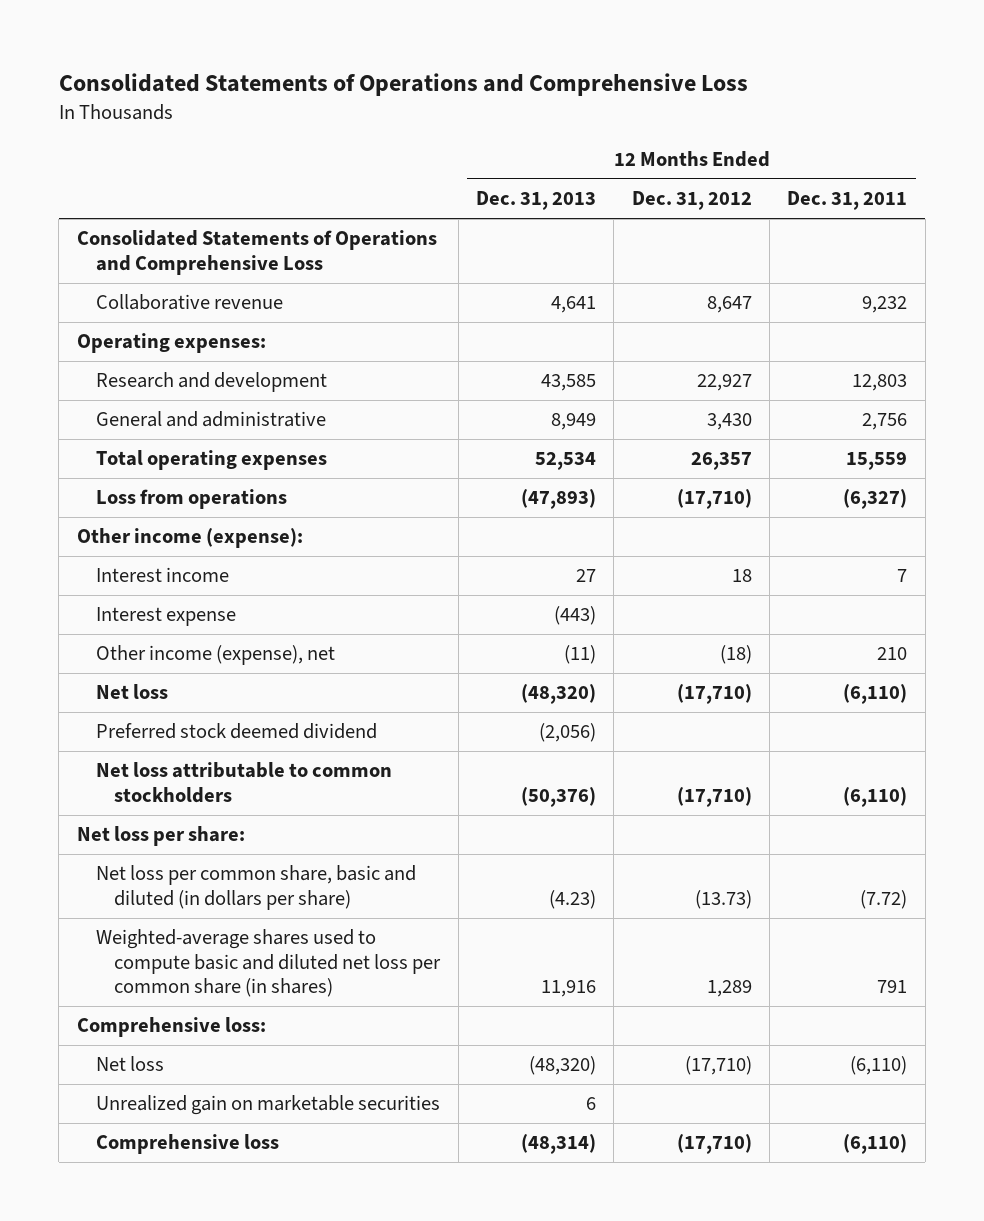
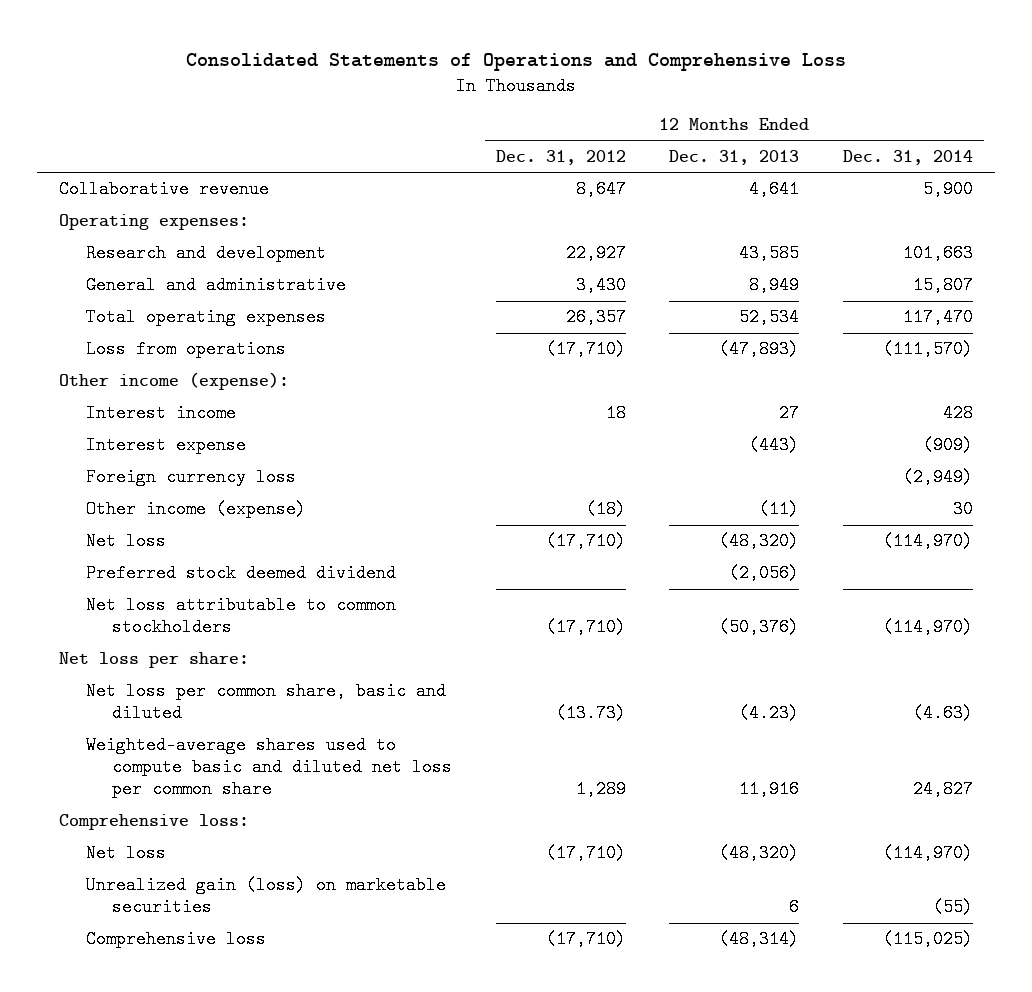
- | 12 Months Ended Dec. 31, 2013 | 12 Months Ended Dec. 31, 2012 | 12 Months Ended Dec. 31, 2011
+ | 12 Months Ended Dec. 31, 2012 | 12 Months Ended Dec. 31, 2013 | 12 Months Ended Dec. 31, 2014
- Consolidated Statements of Operations and Comprehensive Loss
- Other income (expense), net | (11) | (18) | 210
+ Foreign currency loss | | | (2,949)
+ Other income (expense) | (18) | (11) | 30
- Net loss per common share, basic and diluted (in dollars per share) | (4.23) | (13.73) | (7.72)
- Weighted-average shares used to compute basic and diluted net loss per common share (in shares) | 11,916 | 1,289 | 791
+ Net loss per common share, basic and diluted | (13.73) | (4.23) | (4.63)
+ Weighted-average shares used to compute basic and diluted net loss per common share | 1,289 | 11,916 | 24,827
- Unrealized gain on marketable securities | 6 | |
+ Unrealized gain (loss) on marketable securities | | 6 | (55)

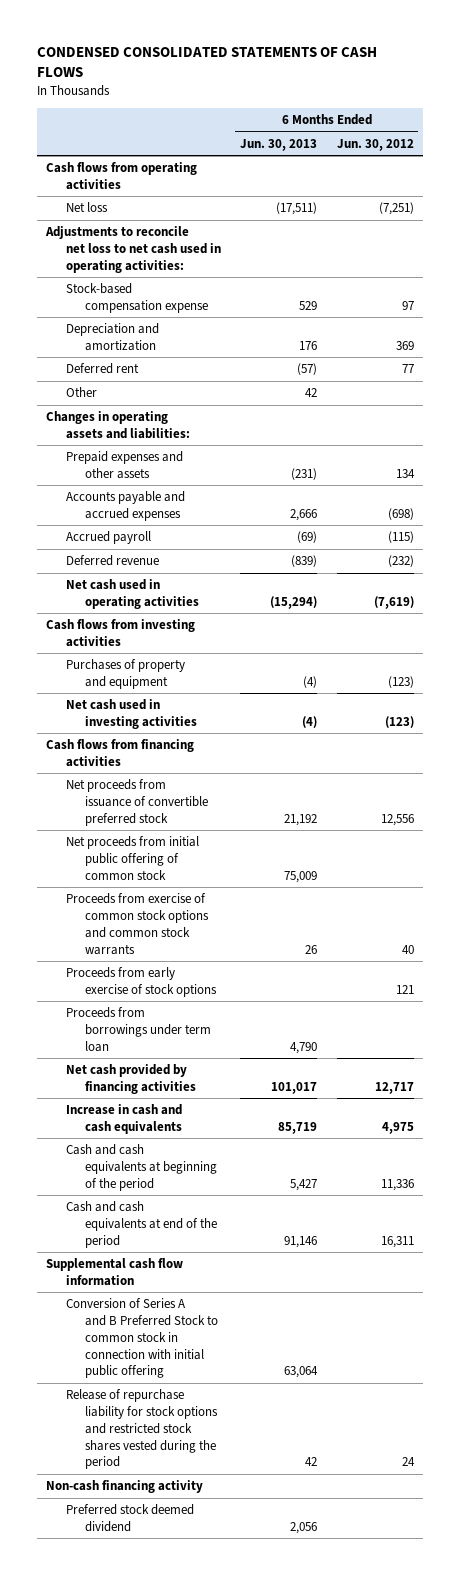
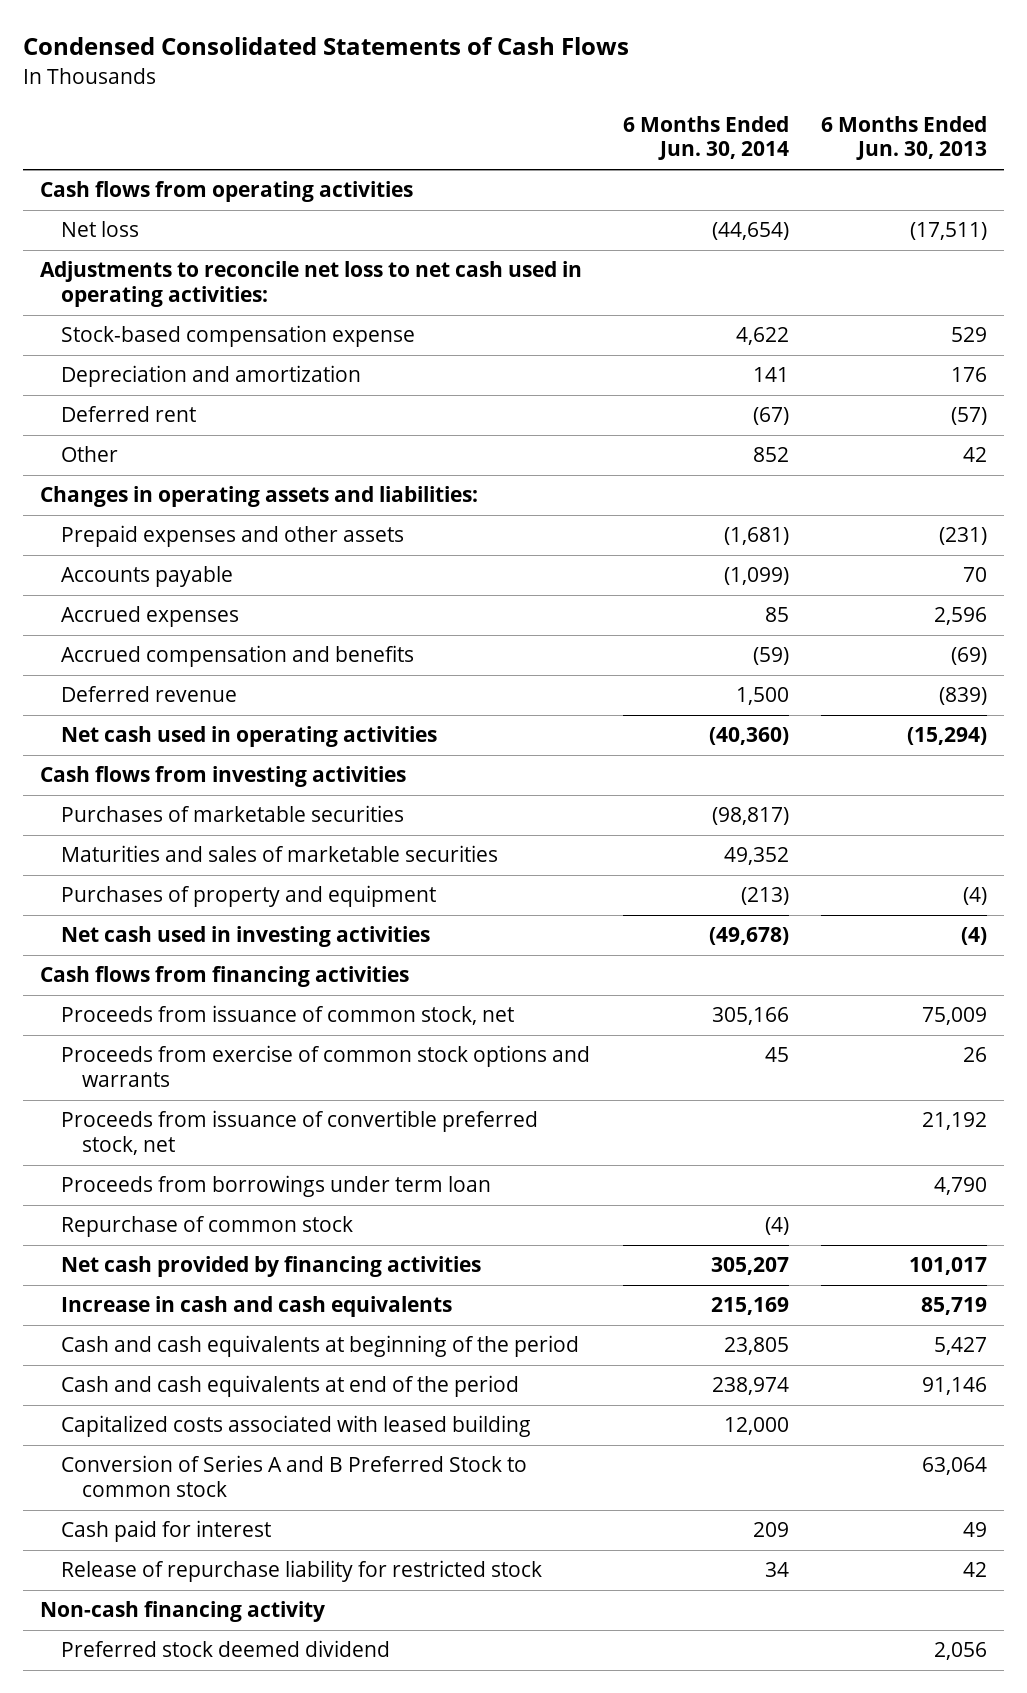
- CONDENSED CONSOLIDATED STATEMENTS OF CASH FLOWS
+ Condensed Consolidated Statements of Cash Flows
- | 6 Months Ended Jun. 30, 2013 | 6 Months Ended Jun. 30, 2012
+ | 6 Months Ended Jun. 30, 2014 | 6 Months Ended Jun. 30, 2013
- Accounts payable and accrued expenses | 2,666 | (698)
- Accrued payroll | (69) | (115)
+ Accounts payable | (1,099) | 70
+ Accrued expenses | 85 | 2,596
+ Accrued compensation and benefits | (59) | (69)
+ Purchases of marketable securities | (98,817) |
+ Maturities and sales of marketable securities | 49,352 |
- Net proceeds from issuance of convertible preferred stock | 21,192 | 12,556
- Net proceeds from initial public offering of common stock | 75,009 |
- Proceeds from exercise of common stock options and common stock warrants | 26 | 40
- Proceeds from early exercise of stock options | | 121
+ Proceeds from issuance of common stock, net | 305,166 | 75,009
+ Proceeds from exercise of common stock options and warrants | 45 | 26
+ Proceeds from issuance of convertible preferred stock, net | | 21,192
+ Repurchase of common stock | (4) |
- Supplemental cash flow information
- Conversion of Series A and B Preferred Stock to common stock in connection with initial public offering | 63,064 |
- Release of repurchase liability for stock options and restricted stock shares vested during the period | 42 | 24
+ Capitalized costs associated with leased building | 12,000 |
+ Conversion of Series A and B Preferred Stock to common stock | | 63,064
+ Cash paid for interest | 209 | 49
+ Release of repurchase liability for restricted stock | 34 | 42

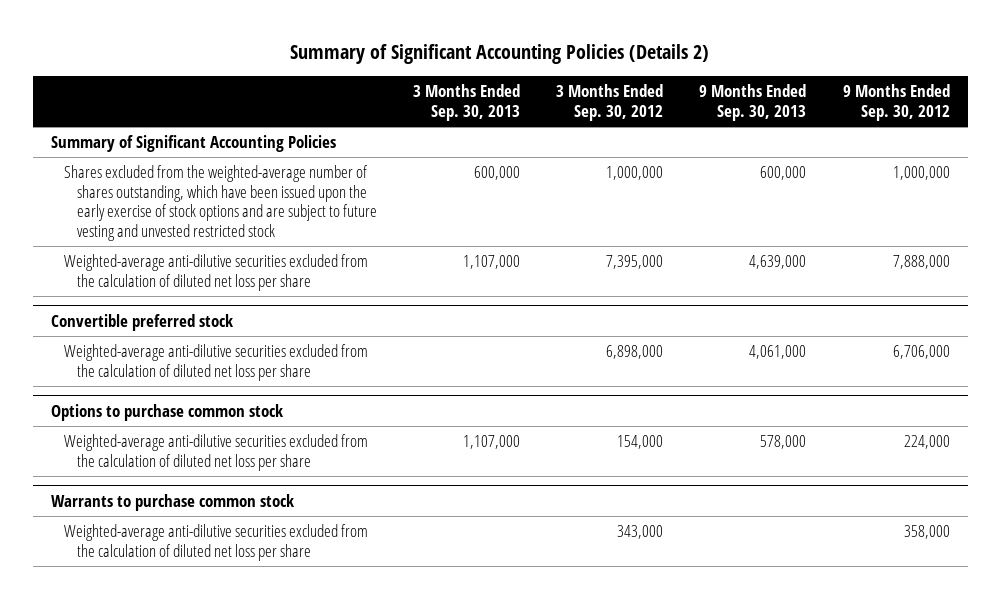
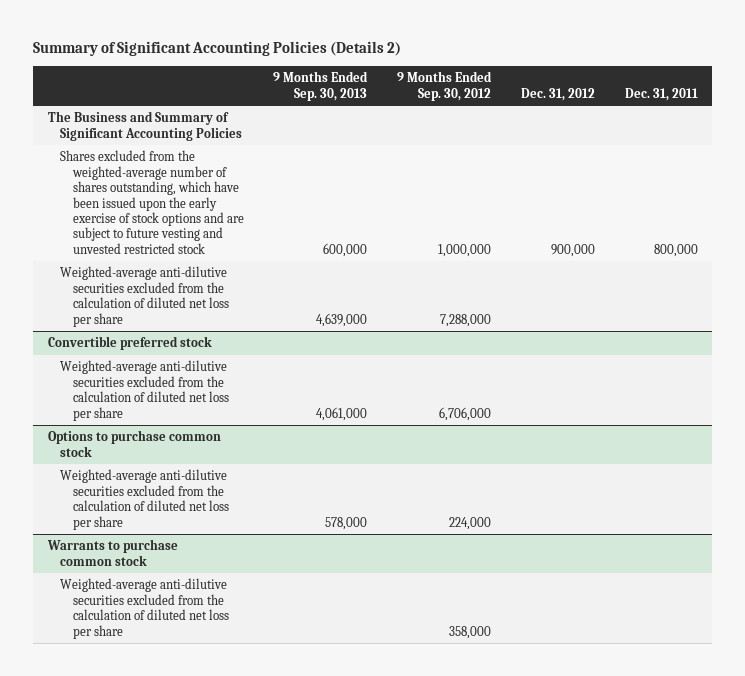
- | 3 Months Ended Sep. 30, 2013 | 3 Months Ended Sep. 30, 2012 | 9 Months Ended Sep. 30, 2013 | 9 Months Ended Sep. 30, 2012
+ | 9 Months Ended Sep. 30, 2013 | 9 Months Ended Sep. 30, 2012 | Dec. 31, 2012 | Dec. 31, 2011
- Summary of Significant Accounting Policies
+ The Business and Summary of Significant Accounting Policies
- Weighted-average anti-dilutive securities excluded from the calculation of diluted net loss per share | 1,107,000 | 7,395,000 | 4,639,000 | 7,888,000
+ Weighted-average anti-dilutive securities excluded from the calculation of diluted net loss per share | 4,639,000 | 7,288,000 | |

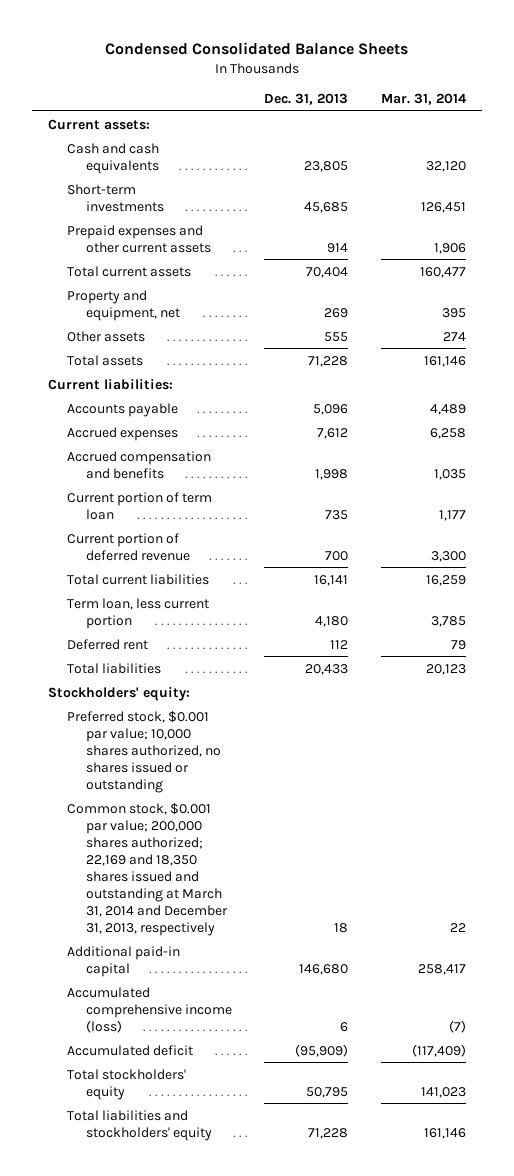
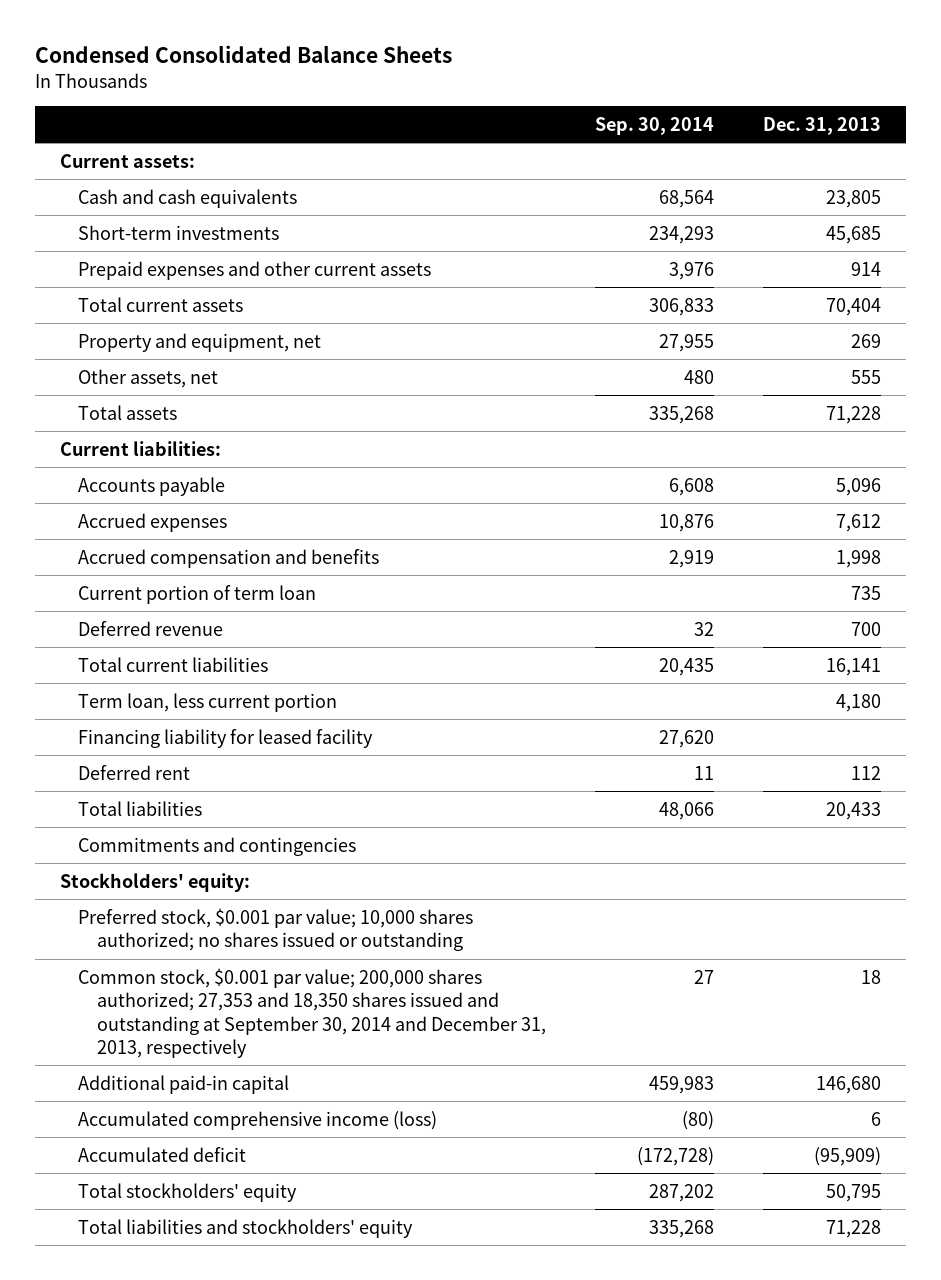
- | Dec. 31, 2013 | Mar. 31, 2014
+ | Sep. 30, 2014 | Dec. 31, 2013
- Other assets | 555 | 274
+ Other assets, net | 480 | 555
- Current portion of deferred revenue | 700 | 3,300
+ Deferred revenue | 32 | 700
+ Financing liability for leased facility | 27,620 |
+ Commitments and contingencies
- Preferred stock, $0.001 par value; 10,000 shares authorized, no shares issued or outstanding
- Common stock, $0.001 par value; 200,000 shares authorized; 22,169 and 18,350 shares issued and outstanding at March 31, 2014 and December 31, 2013, respectively | 18 | 22
+ Preferred stock, $0.001 par value; 10,000 shares authorized; no shares issued or outstanding
+ Common stock, $0.001 par value; 200,000 shares authorized; 27,353 and 18,350 shares issued and outstanding at September 30, 2014 and December 31, 2013, respectively | 27 | 18

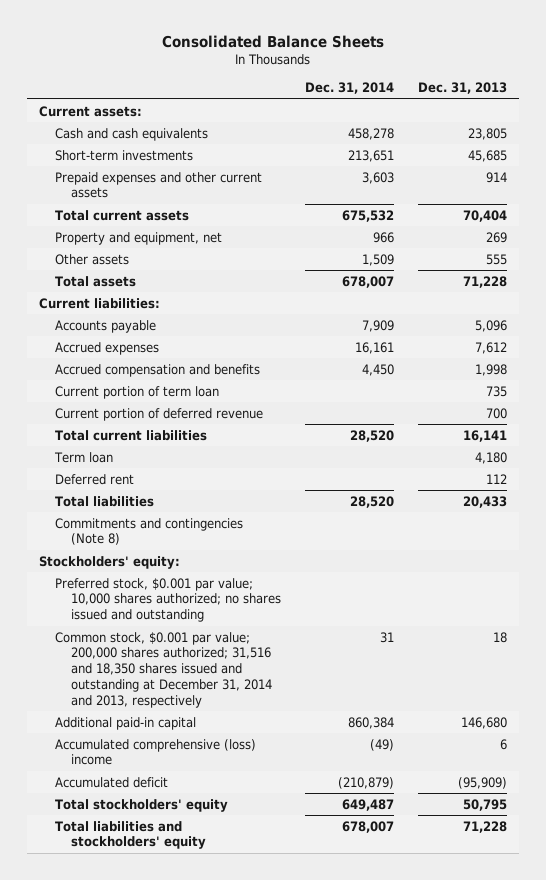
- Condensed Consolidated Balance Sheets
+ Consolidated Balance Sheets
- | Sep. 30, 2014 | Dec. 31, 2013
+ | Dec. 31, 2014 | Dec. 31, 2013
- Other assets, net | 480 | 555
+ Other assets | 1,509 | 555
- Deferred revenue | 32 | 700
+ Current portion of deferred revenue | | 700
- Term loan, less current portion | | 4,180
- Financing liability for leased facility | 27,620 |
+ Term loan | | 4,180
- Commitments and contingencies
+ Commitments and contingencies (Note 8)
- Preferred stock, $0.001 par value; 10,000 shares authorized; no shares issued or outstanding
- Common stock, $0.001 par value; 200,000 shares authorized; 27,353 and 18,350 shares issued and outstanding at September 30, 2014 and December 31, 2013, respectively | 27 | 18
+ Preferred stock, $0.001 par value; 10,000 shares authorized; no shares issued and outstanding
+ Common stock, $0.001 par value; 200,000 shares authorized; 31,516 and 18,350 shares issued and outstanding at December 31, 2014 and 2013, respectively | 31 | 18
- Accumulated comprehensive income (loss) | (80) | 6
+ Accumulated comprehensive (loss) income | (49) | 6

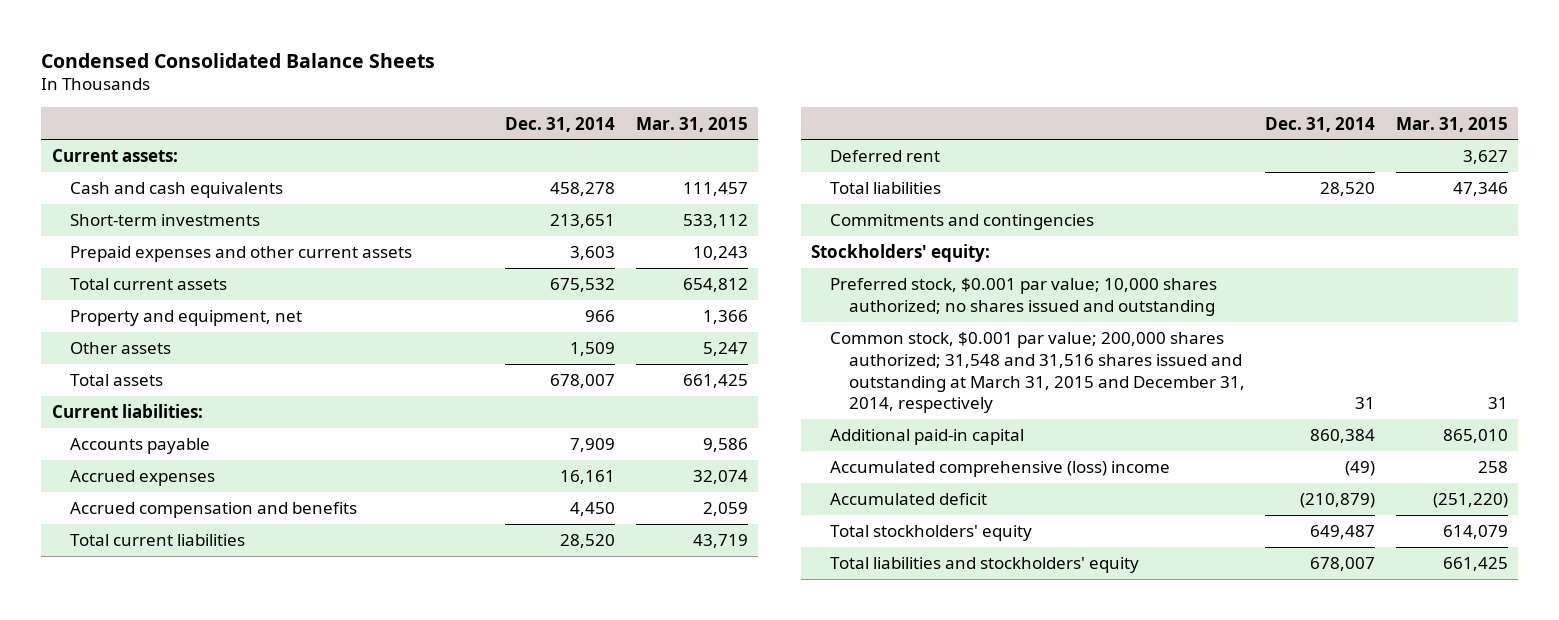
- Consolidated Balance Sheets
+ Condensed Consolidated Balance Sheets
- | Dec. 31, 2014 | Dec. 31, 2013
+ | Dec. 31, 2014 | Mar. 31, 2015
- Current portion of term loan | | 735
- Current portion of deferred revenue | | 700
- Term loan | | 4,180
- Commitments and contingencies (Note 8)
+ Commitments and contingencies
- Common stock, $0.001 par value; 200,000 shares authorized; 31,516 and 18,350 shares issued and outstanding at December 31, 2014 and 2013, respectively | 31 | 18
+ Common stock, $0.001 par value; 200,000 shares authorized; 31,548 and 31,516 shares issued and outstanding at March 31, 2015 and December 31, 2014, respectively | 31 | 31

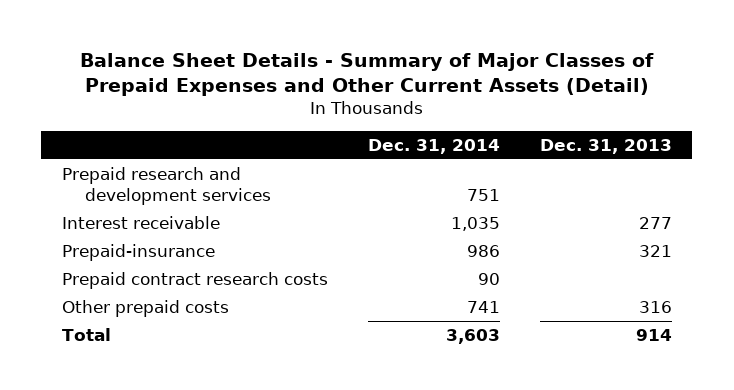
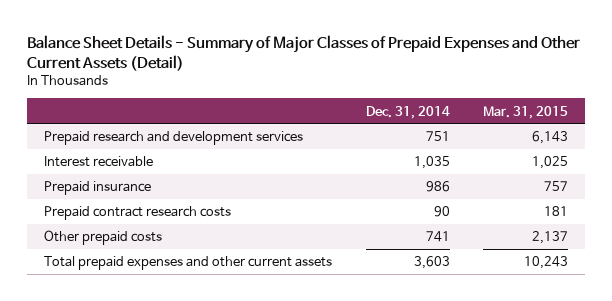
- | Dec. 31, 2014 | Dec. 31, 2013
+ | Dec. 31, 2014 | Mar. 31, 2015
- Prepaid-insurance | 986 | 321
+ Prepaid insurance | 986 | 757
- Total | 3,603 | 914
+ Total prepaid expenses and other current assets | 3,603 | 10,243

